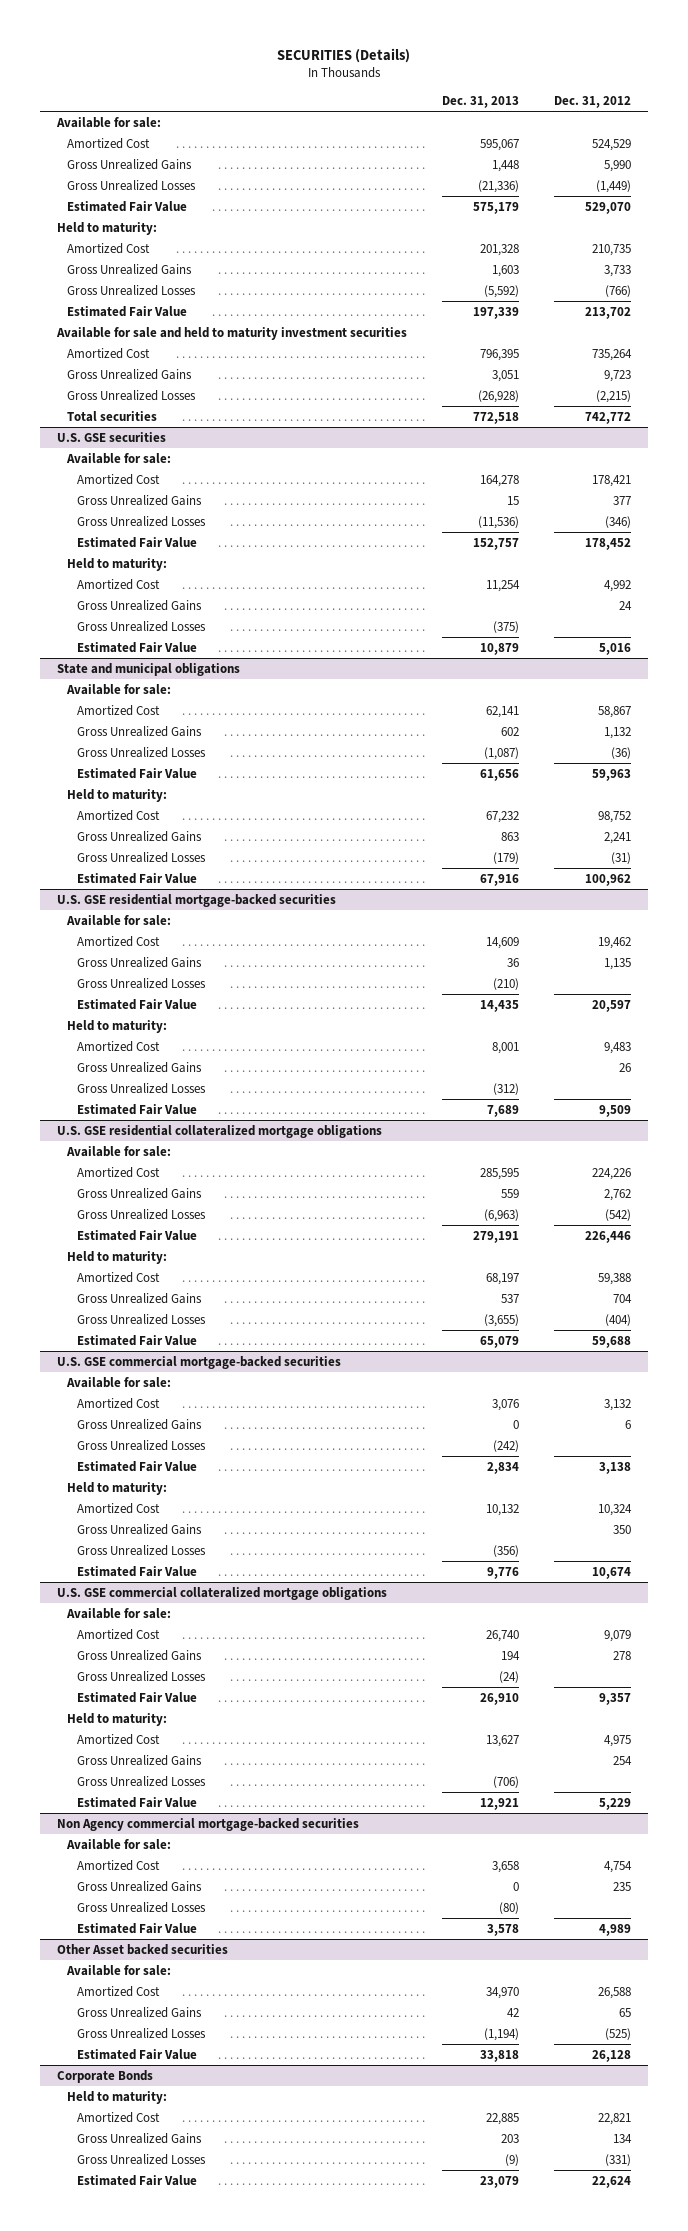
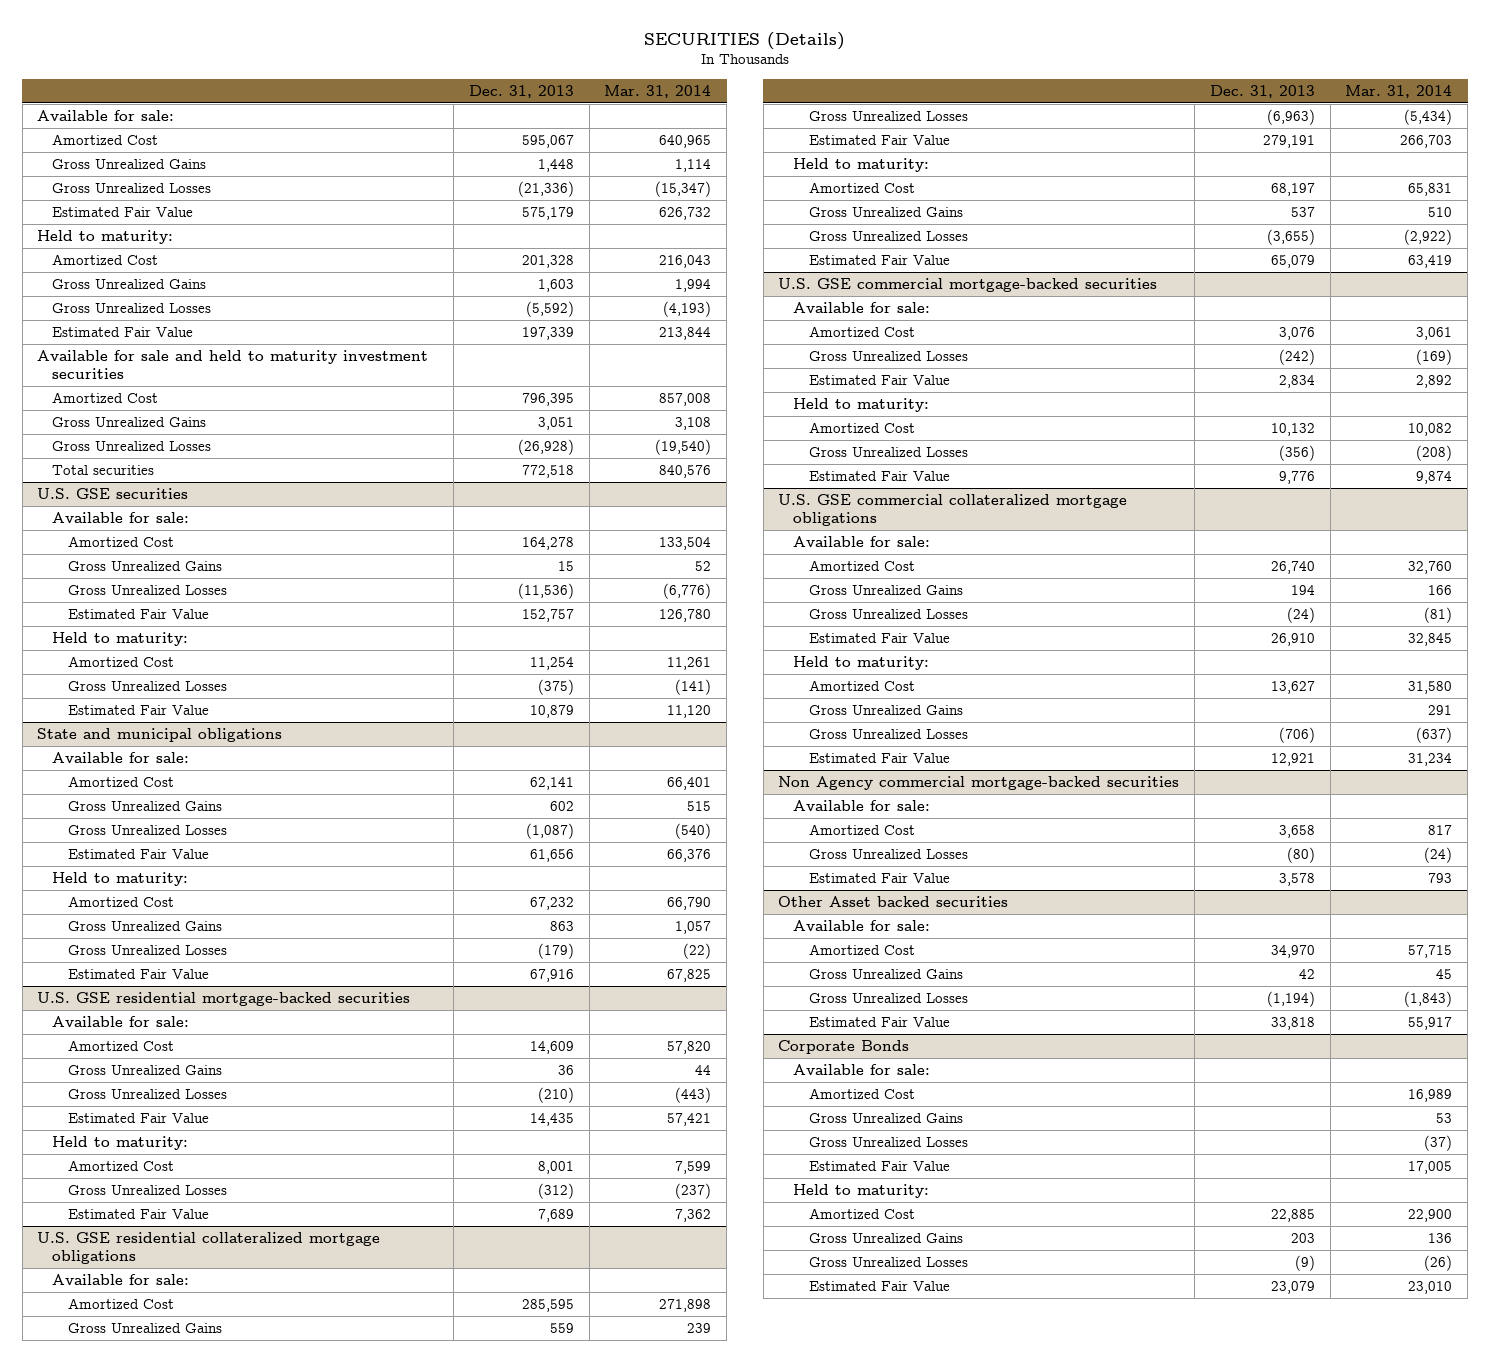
- | Dec. 31, 2013 | Dec. 31, 2012
+ | Dec. 31, 2013 | Mar. 31, 2014
@ U.S. GSE securities
- Gross Unrealized Gains | | 24
@ U.S. GSE residential mortgage-backed securities
- Gross Unrealized Gains | | 26
@ U.S. GSE commercial mortgage-backed securities
- Gross Unrealized Gains | 0 | 6
- Gross Unrealized Gains | | 350
@ Non Agency commercial mortgage-backed securities
- Gross Unrealized Gains | 0 | 235
@ Corporate Bonds
+ Available for sale:
+ Amortized Cost | | 16,989
+ Gross Unrealized Gains | | 53
+ Gross Unrealized Losses | | (37)
+ Estimated Fair Value | | 17,005

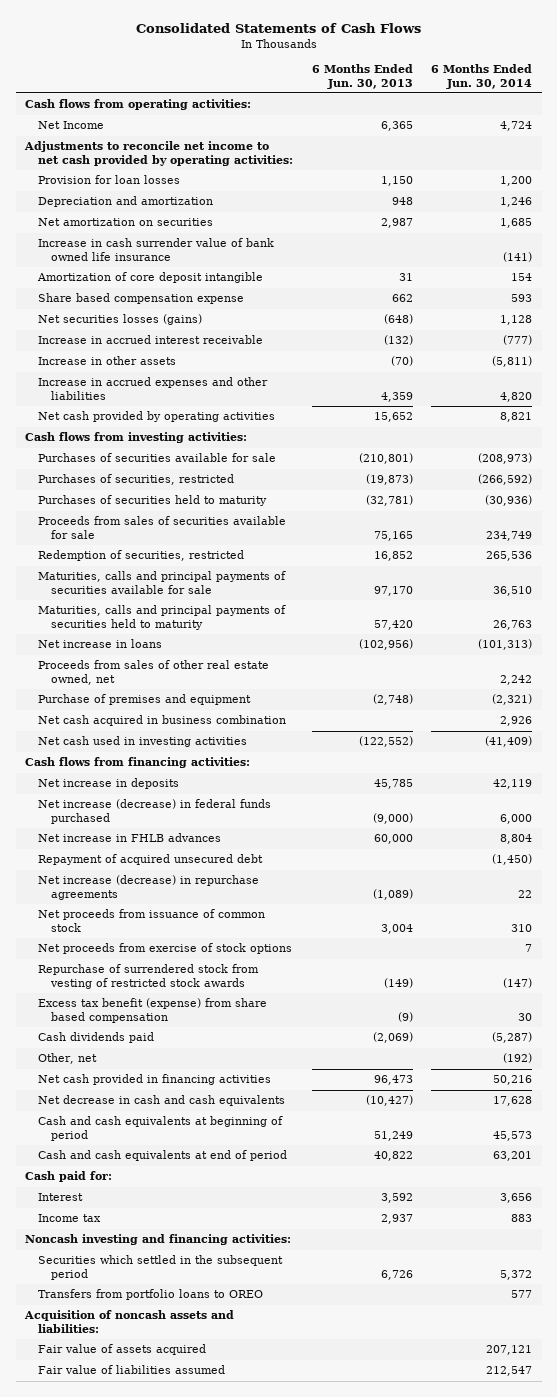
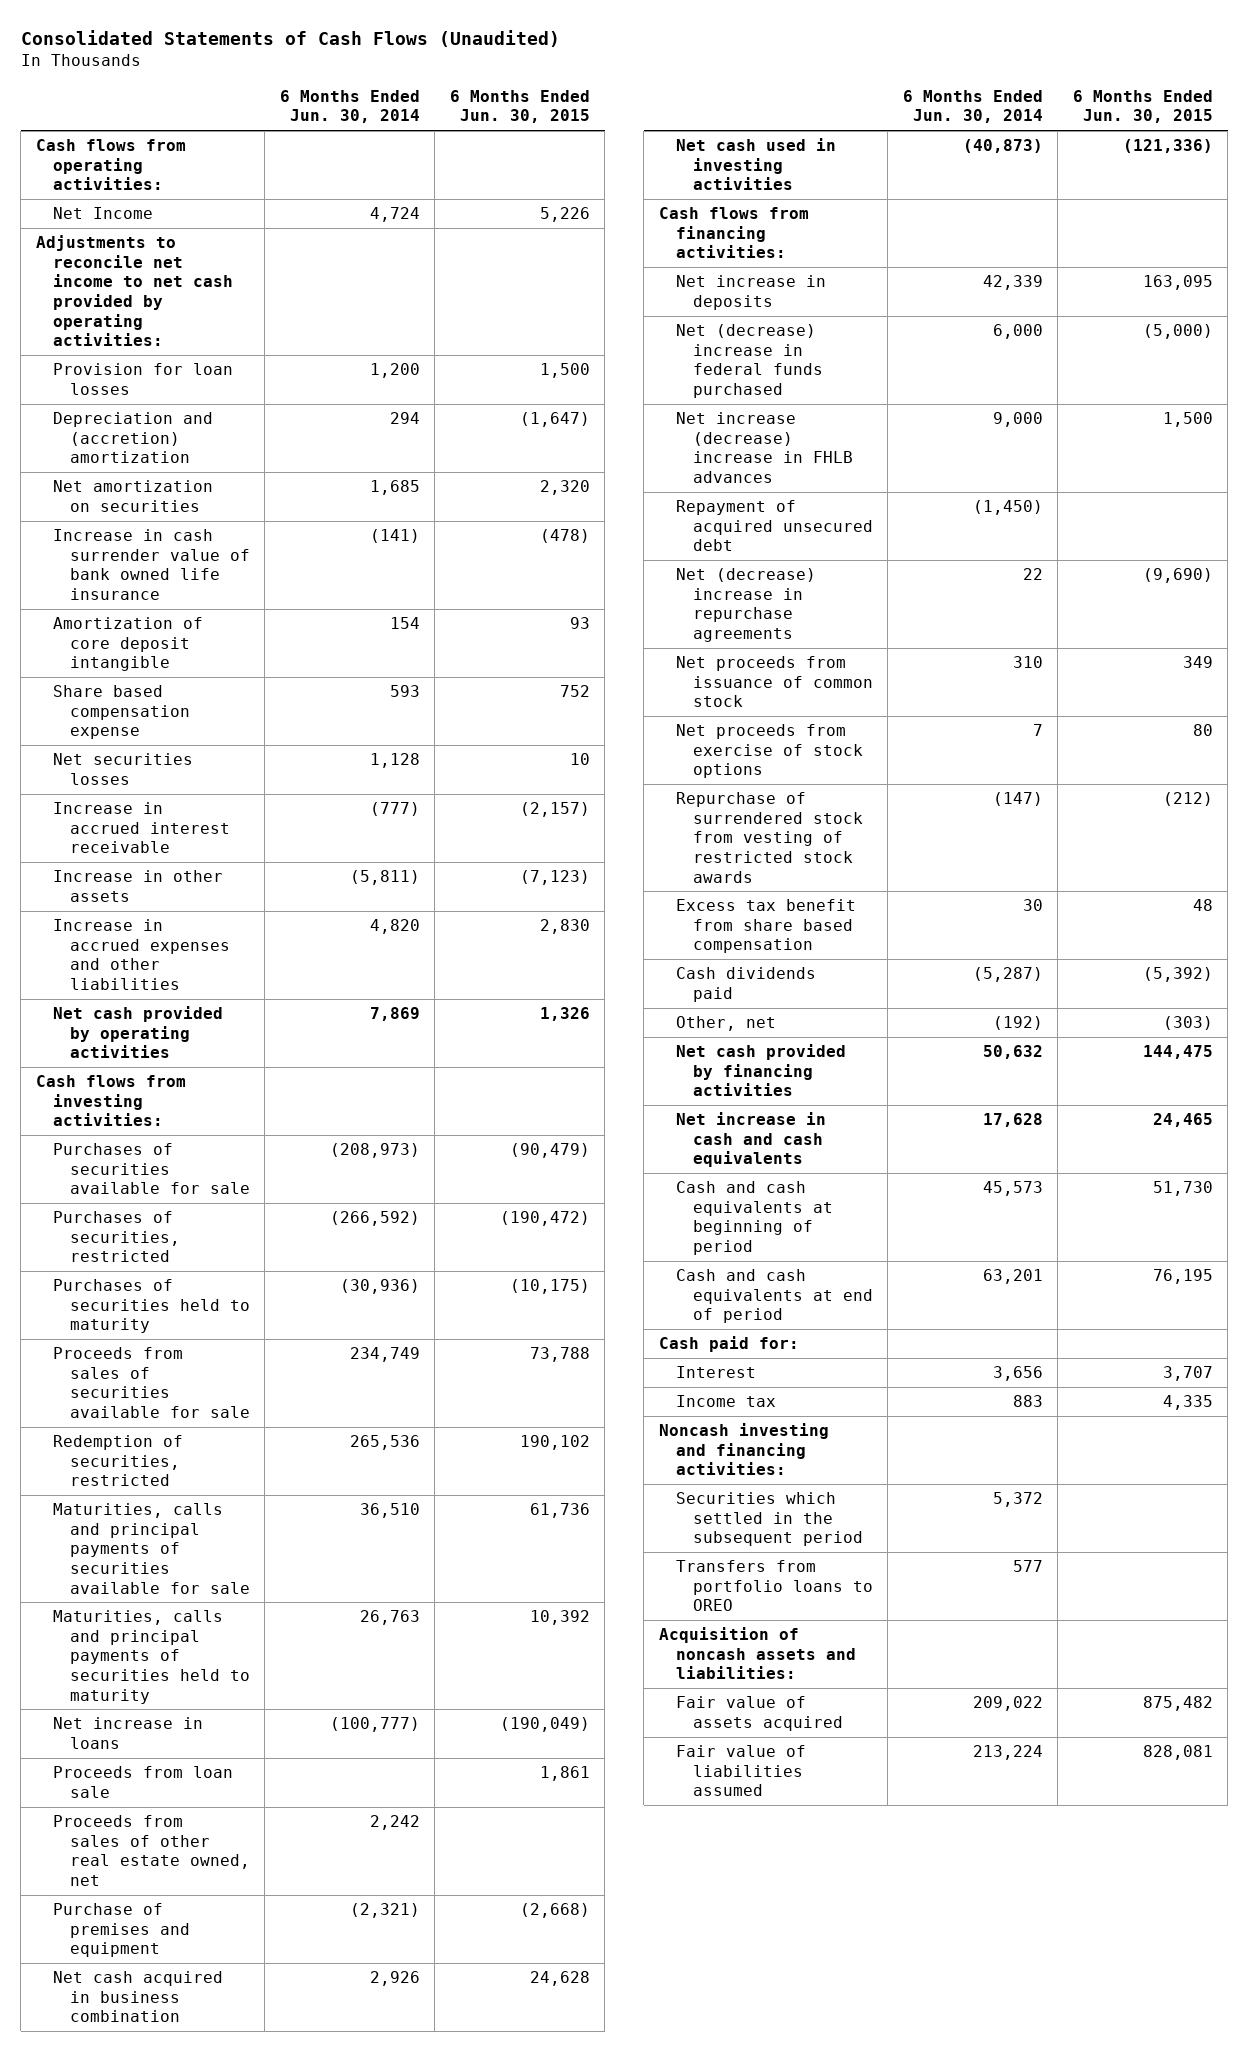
- Consolidated Statements of Cash Flows
+ Consolidated Statements of Cash Flows (Unaudited)
- | 6 Months Ended Jun. 30, 2013 | 6 Months Ended Jun. 30, 2014
+ | 6 Months Ended Jun. 30, 2014 | 6 Months Ended Jun. 30, 2015
- Depreciation and amortization | 948 | 1,246
+ Depreciation and (accretion) amortization | 294 | (1,647)
- Net securities losses (gains) | (648) | 1,128
+ Net securities losses | 1,128 | 10
- Net cash provided by operating activities | 15,652 | 8,821
+ Net cash provided by operating activities | 7,869 | 1,326
- Net increase in loans | (102,956) | (101,313)
+ Net increase in loans | (100,777) | (190,049)
+ Proceeds from loan sale | | 1,861
- Net cash used in investing activities | (122,552) | (41,409)
+ Net cash used in investing activities | (40,873) | (121,336)
- Net increase in deposits | 45,785 | 42,119
- Net increase (decrease) in federal funds purchased | (9,000) | 6,000
- Net increase in FHLB advances | 60,000 | 8,804
+ Net increase in deposits | 42,339 | 163,095
+ Net (decrease) increase in federal funds purchased | 6,000 | (5,000)
+ Net increase (decrease) increase in FHLB advances | 9,000 | 1,500
- Net increase (decrease) in repurchase agreements | (1,089) | 22
+ Net (decrease) increase in repurchase agreements | 22 | (9,690)
- Excess tax benefit (expense) from share based compensation | (9) | 30
+ Excess tax benefit from share based compensation | 30 | 48
- Net cash provided in financing activities | 96,473 | 50,216
- Net decrease in cash and cash equivalents | (10,427) | 17,628
+ Net cash provided by financing activities | 50,632 | 144,475
+ Net increase in cash and cash equivalents | 17,628 | 24,465
- Fair value of assets acquired | | 207,121
- Fair value of liabilities assumed | | 212,547
+ Fair value of assets acquired | 209,022 | 875,482
+ Fair value of liabilities assumed | 213,224 | 828,081

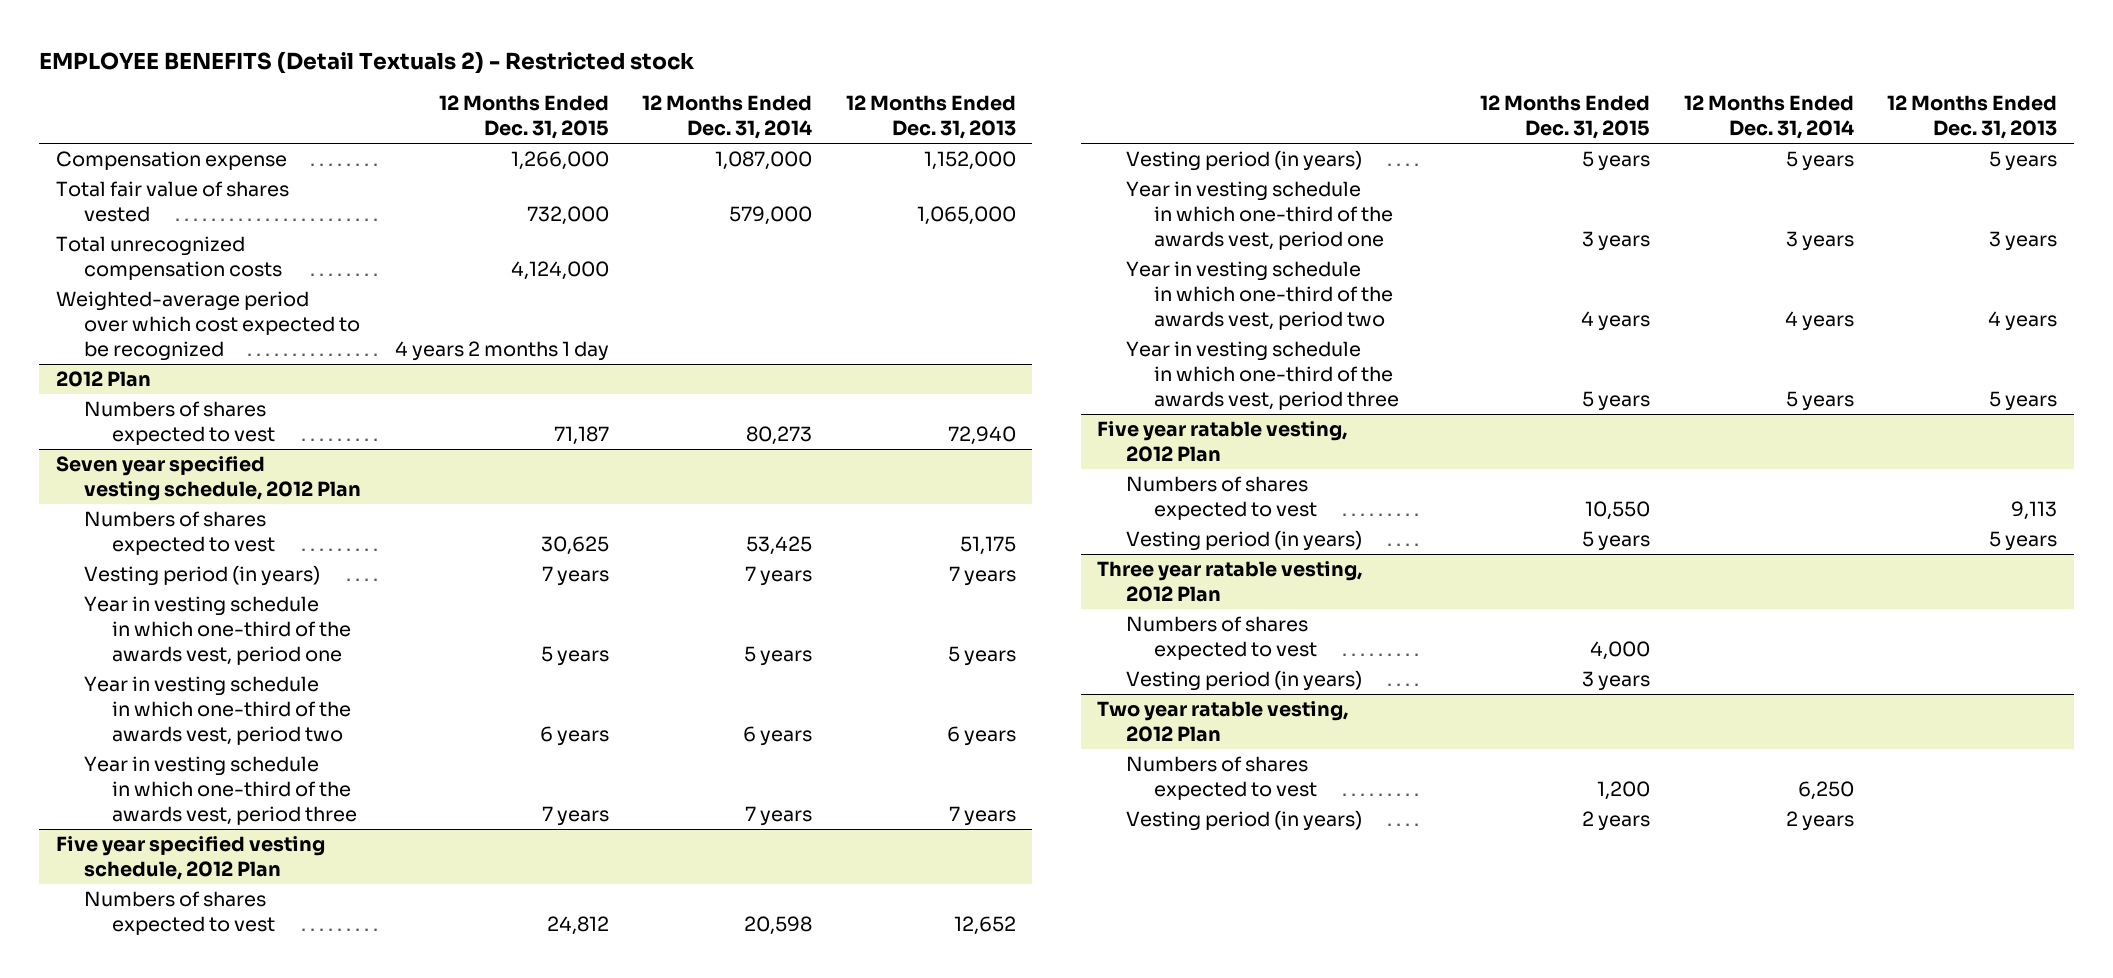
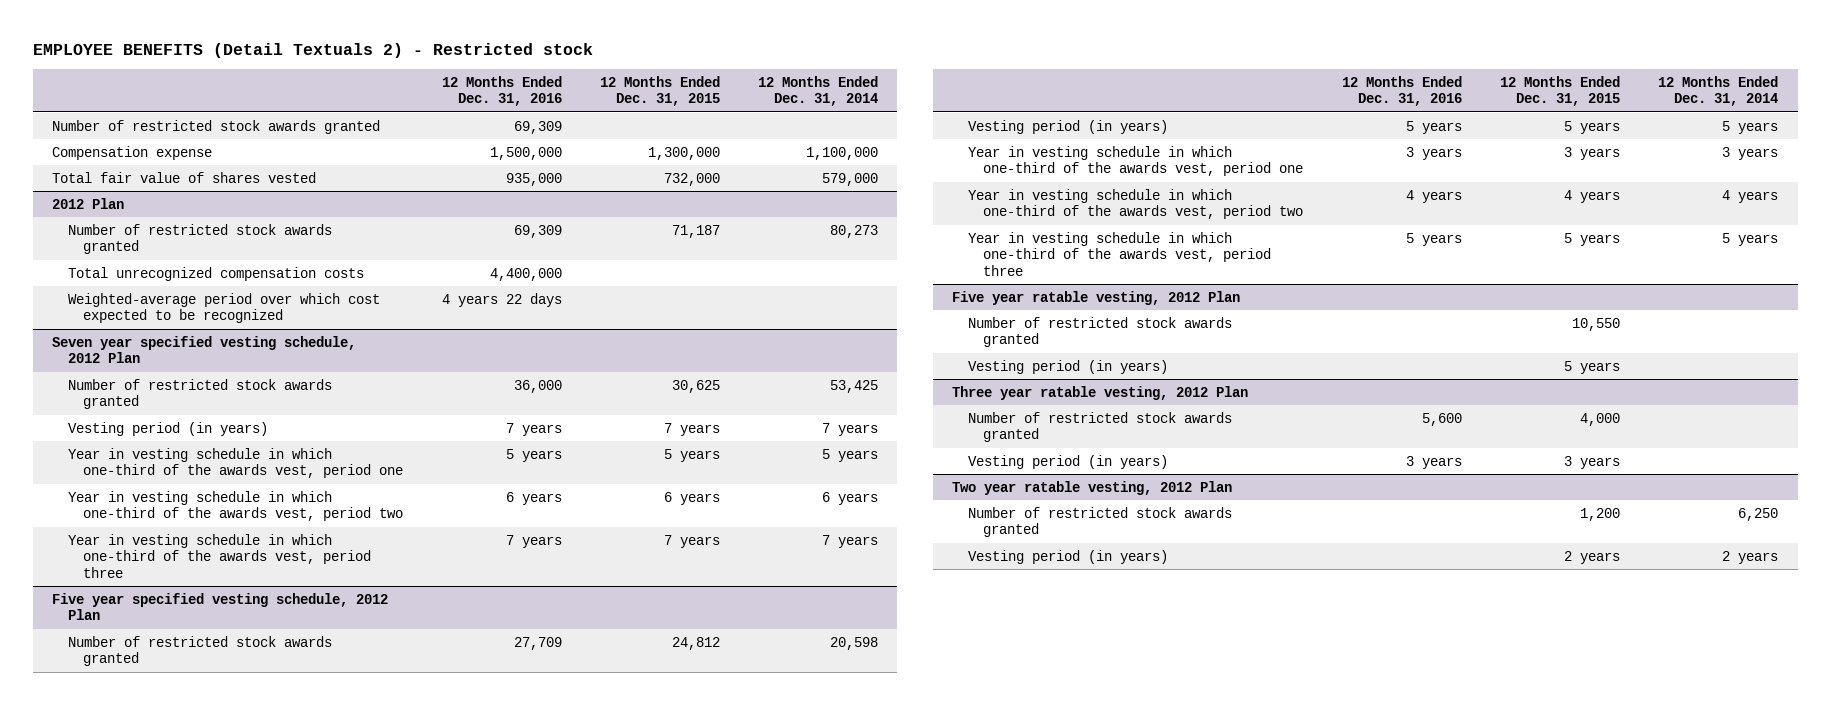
- | 12 Months Ended Dec. 31, 2015 | 12 Months Ended Dec. 31, 2014 | 12 Months Ended Dec. 31, 2013
+ | 12 Months Ended Dec. 31, 2016 | 12 Months Ended Dec. 31, 2015 | 12 Months Ended Dec. 31, 2014
- Compensation expense | 1,266,000 | 1,087,000 | 1,152,000
+ Number of restricted stock awards granted | 69,309 | |
+ Compensation expense | 1,500,000 | 1,300,000 | 1,100,000
- Total unrecognized compensation costs | 4,124,000 | |
- Weighted-average period over which cost expected to be recognized | 4 years 2 months 1 day | |
@ 2012 Plan
- Numbers of shares expected to vest | 71,187 | 80,273 | 72,940
+ Number of restricted stock awards granted | 69,309 | 71,187 | 80,273
+ Total unrecognized compensation costs | 4,400,000 | |
+ Weighted-average period over which cost expected to be recognized | 4 years 22 days | |
@ Seven year specified vesting schedule, 2012 Plan
- Numbers of shares expected to vest | 30,625 | 53,425 | 51,175
+ Number of restricted stock awards granted | 36,000 | 30,625 | 53,425
@ Five year specified vesting schedule, 2012 Plan
- Numbers of shares expected to vest | 24,812 | 20,598 | 12,652
+ Number of restricted stock awards granted | 27,709 | 24,812 | 20,598
@ Five year ratable vesting, 2012 Plan
- Numbers of shares expected to vest | 10,550 | | 9,113
+ Number of restricted stock awards granted | | 10,550 |
@ Three year ratable vesting, 2012 Plan
- Numbers of shares expected to vest | 4,000 | |
+ Number of restricted stock awards granted | 5,600 | 4,000 |
@ Two year ratable vesting, 2012 Plan
- Numbers of shares expected to vest | 1,200 | 6,250 |
+ Number of restricted stock awards granted | | 1,200 | 6,250

